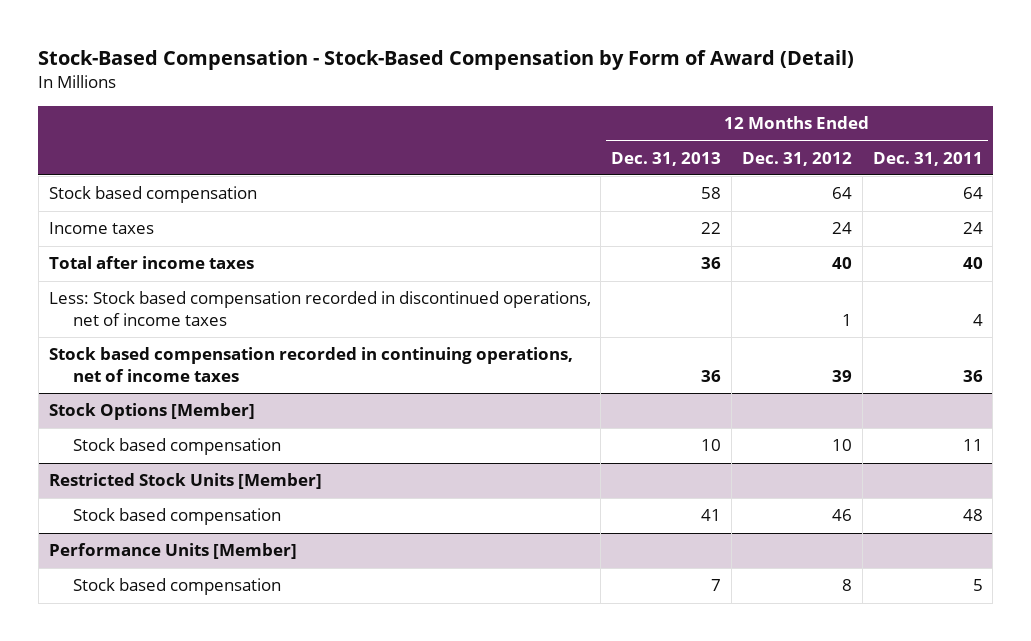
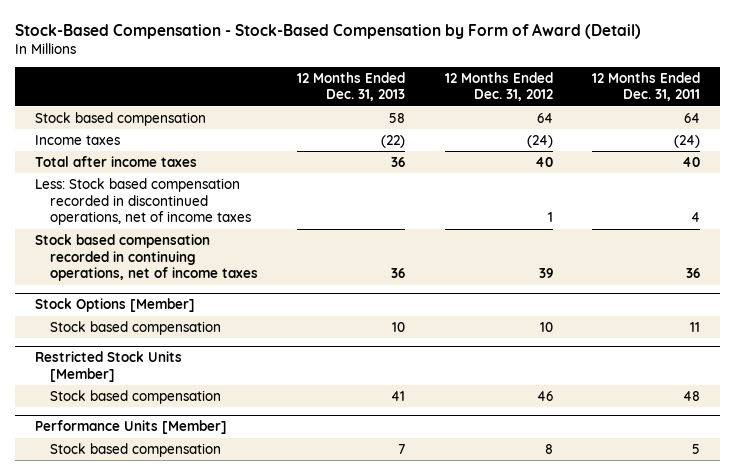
- Income taxes | 22 | 24 | 24
+ Income taxes | (22) | (24) | (24)

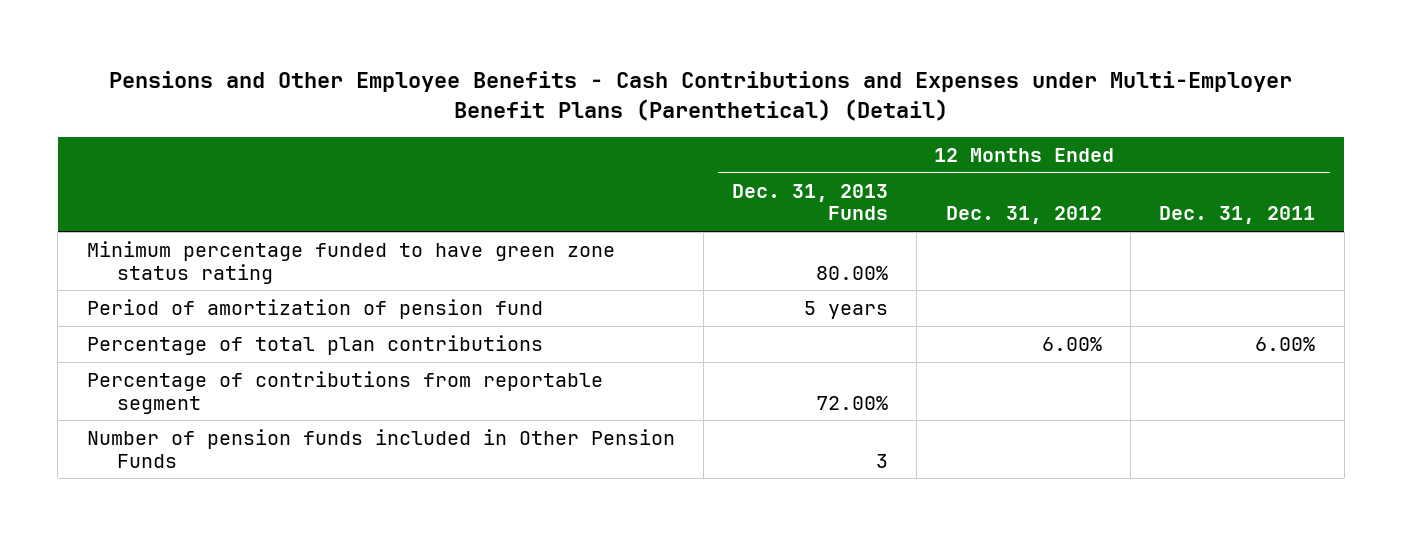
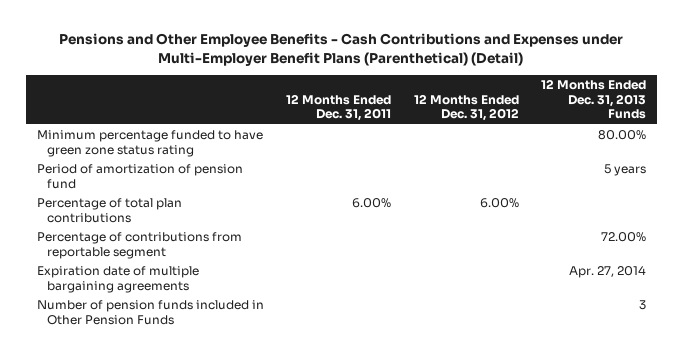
- | 12 Months Ended Dec. 31, 2013 Funds | 12 Months Ended Dec. 31, 2012 | 12 Months Ended Dec. 31, 2011
+ | 12 Months Ended Dec. 31, 2011 | 12 Months Ended Dec. 31, 2012 | 12 Months Ended Dec. 31, 2013 Funds
+ Expiration date of multiple bargaining agreements | | | Apr. 27, 2014

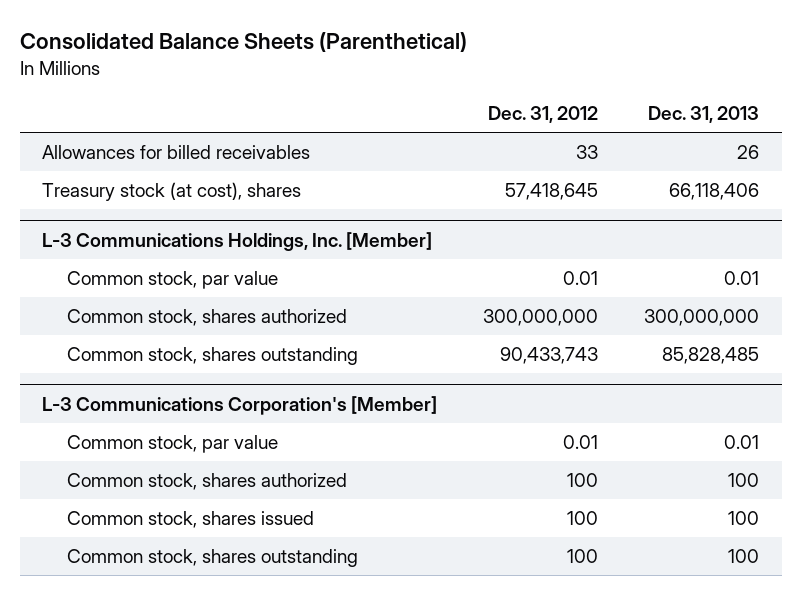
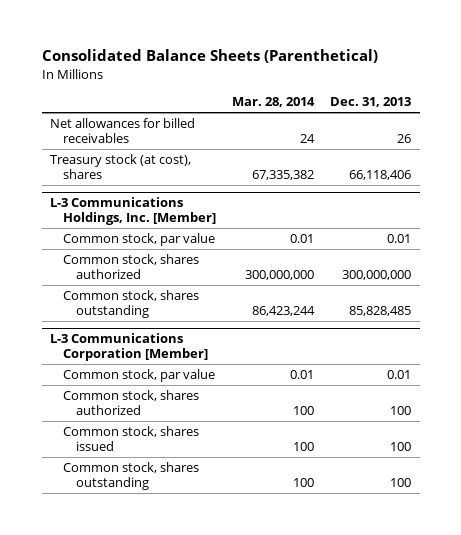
- | Dec. 31, 2012 | Dec. 31, 2013
+ | Mar. 28, 2014 | Dec. 31, 2013
- Allowances for billed receivables | 33 | 26
+ Net allowances for billed receivables | 24 | 26
- L-3 Communications Corporation's [Member]
+ L-3 Communications Corporation [Member]

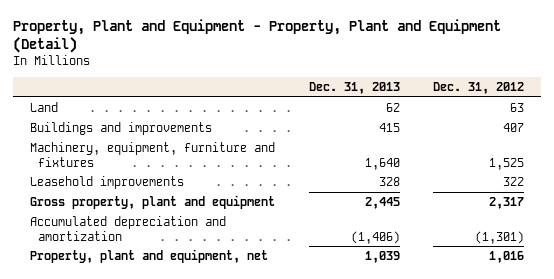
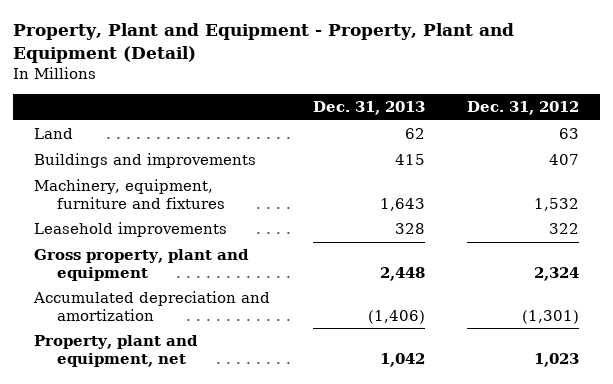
- Machinery, equipment, furniture and fixtures | 1,640 | 1,525
+ Machinery, equipment, furniture and fixtures | 1,643 | 1,532
- Gross property, plant and equipment | 2,445 | 2,317
+ Gross property, plant and equipment | 2,448 | 2,324
- Property, plant and equipment, net | 1,039 | 1,016
+ Property, plant and equipment, net | 1,042 | 1,023

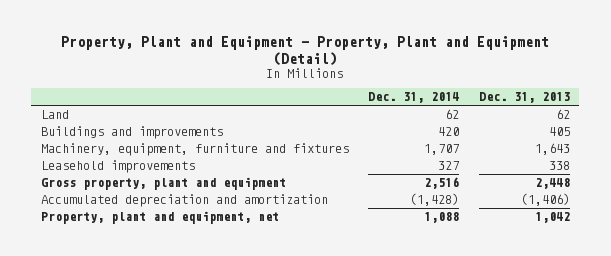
- | Dec. 31, 2013 | Dec. 31, 2012
+ | Dec. 31, 2014 | Dec. 31, 2013
- Buildings and improvements | 415 | 407
+ Buildings and improvements | 420 | 405
- Leasehold improvements | 328 | 322
+ Leasehold improvements | 327 | 338

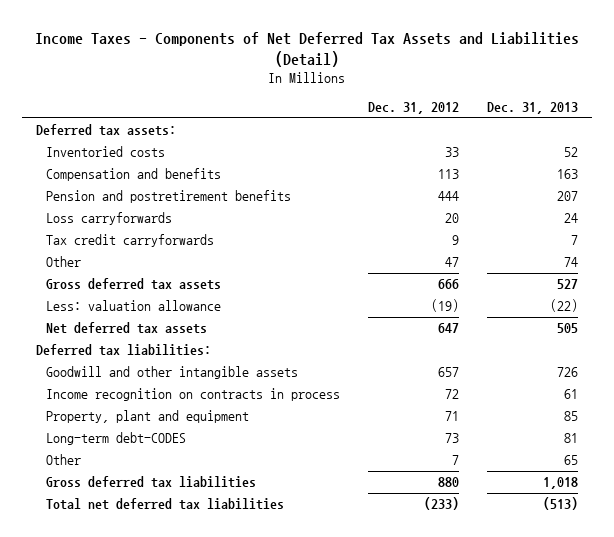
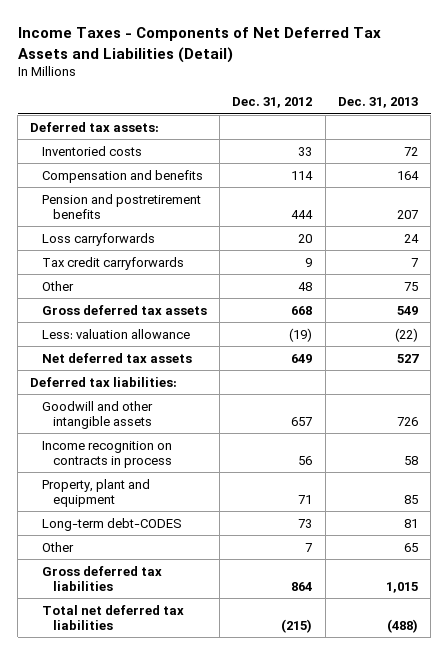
- Inventoried costs | 33 | 52
- Compensation and benefits | 113 | 163
+ Inventoried costs | 33 | 72
+ Compensation and benefits | 114 | 164
- Other | 47 | 74
- Gross deferred tax assets | 666 | 527
+ Other | 48 | 75
+ Gross deferred tax assets | 668 | 549
- Net deferred tax assets | 647 | 505
+ Net deferred tax assets | 649 | 527
- Income recognition on contracts in process | 72 | 61
+ Income recognition on contracts in process | 56 | 58
- Gross deferred tax liabilities | 880 | 1,018
- Total net deferred tax liabilities | (233) | (513)
+ Gross deferred tax liabilities | 864 | 1,015
+ Total net deferred tax liabilities | (215) | (488)

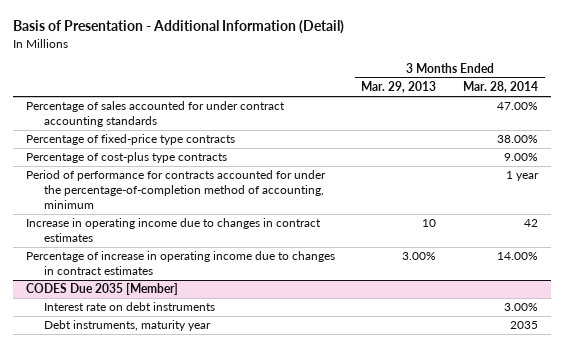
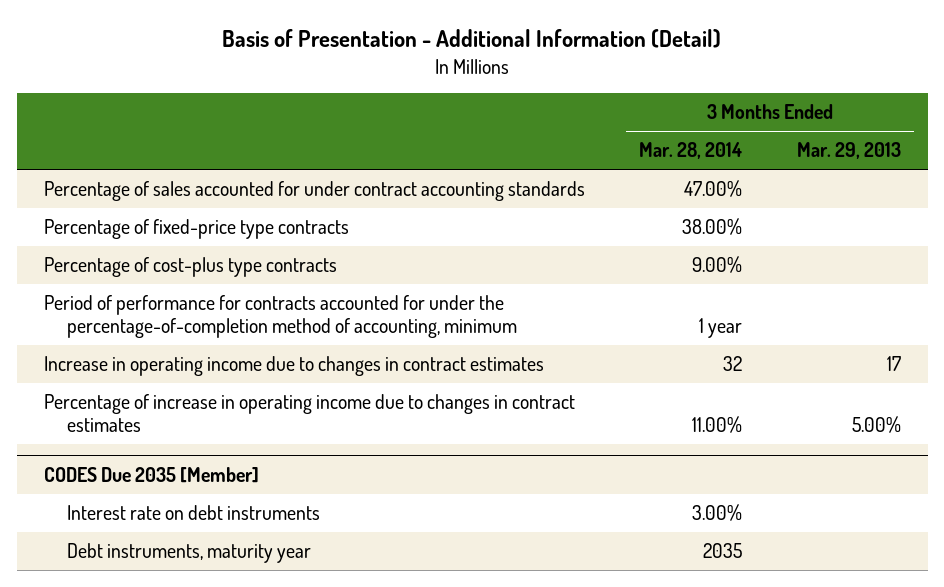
- | 3 Months Ended Mar. 29, 2013 | 3 Months Ended Mar. 28, 2014
+ | 3 Months Ended Mar. 28, 2014 | 3 Months Ended Mar. 29, 2013
- Increase in operating income due to changes in contract estimates | 10 | 42
- Percentage of increase in operating income due to changes in contract estimates | 3.00% | 14.00%
+ Increase in operating income due to changes in contract estimates | 32 | 17
+ Percentage of increase in operating income due to changes in contract estimates | 11.00% | 5.00%

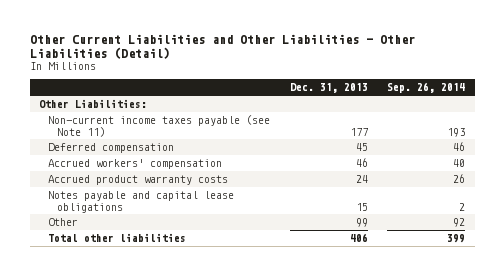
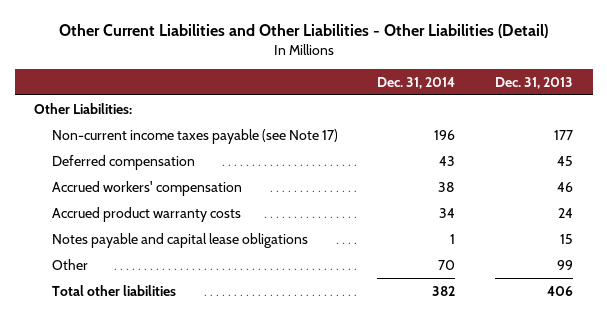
- | Dec. 31, 2013 | Sep. 26, 2014
+ | Dec. 31, 2014 | Dec. 31, 2013
- Non-current income taxes payable (see Note 11) | 177 | 193
+ Non-current income taxes payable (see Note 17) | 196 | 177

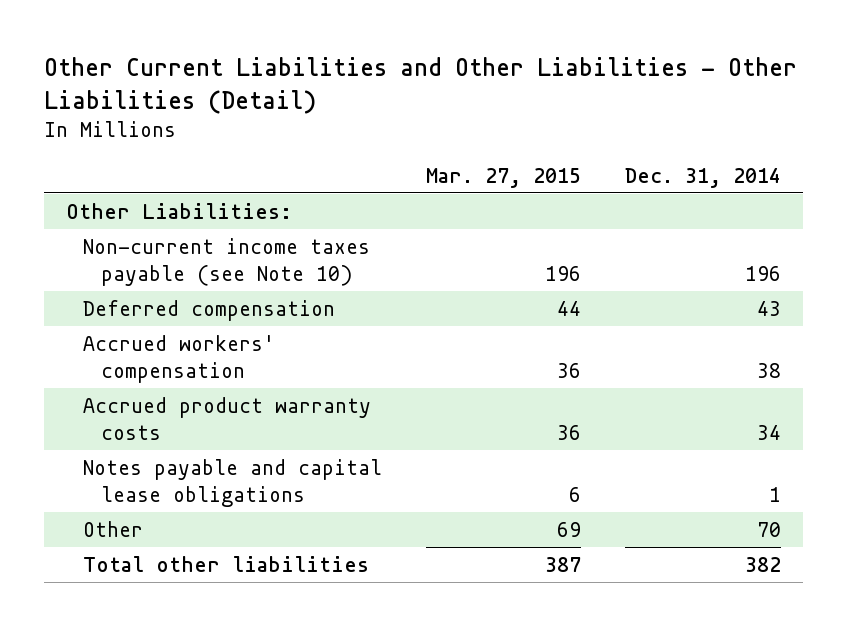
- | Dec. 31, 2014 | Dec. 31, 2013
+ | Mar. 27, 2015 | Dec. 31, 2014
- Non-current income taxes payable (see Note 17) | 196 | 177
+ Non-current income taxes payable (see Note 10) | 196 | 196

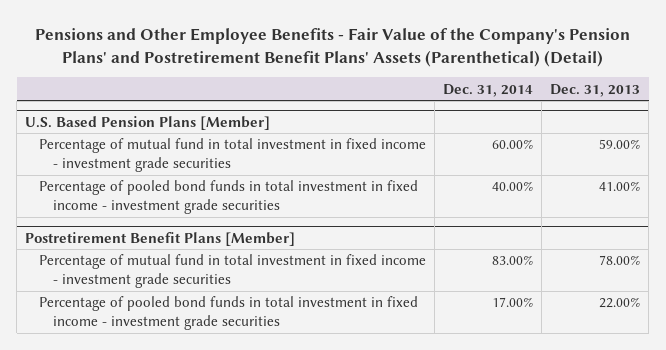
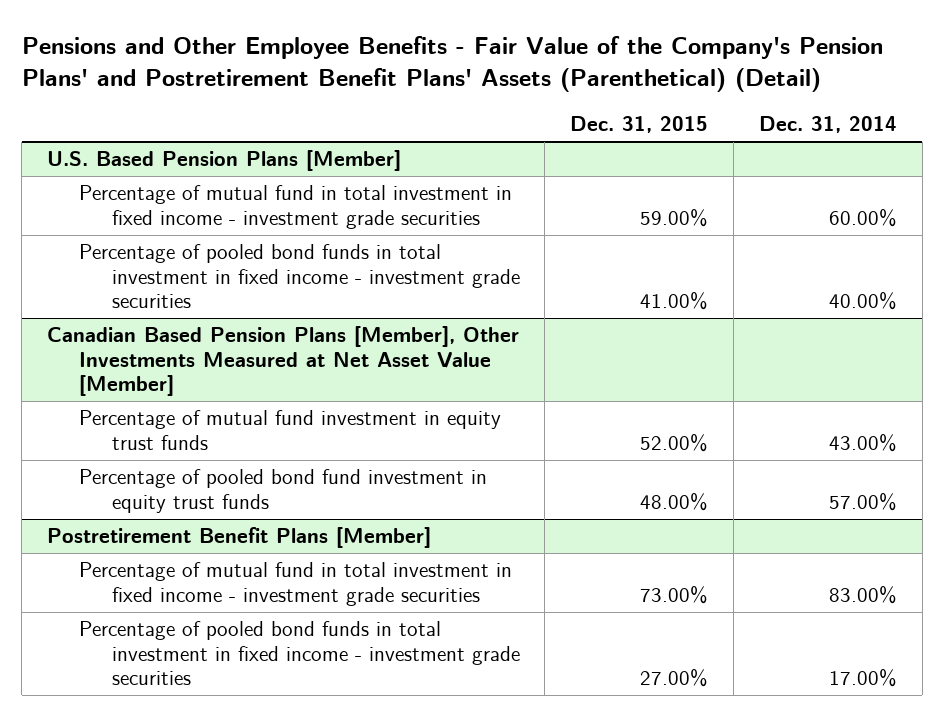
- | Dec. 31, 2014 | Dec. 31, 2013
+ | Dec. 31, 2015 | Dec. 31, 2014
+ Canadian Based Pension Plans [Member], Other Investments Measured at Net Asset Value [Member]
+ Percentage of mutual fund investment in equity trust funds | 52.00% | 43.00%
+ Percentage of pooled bond fund investment in equity trust funds | 48.00% | 57.00%

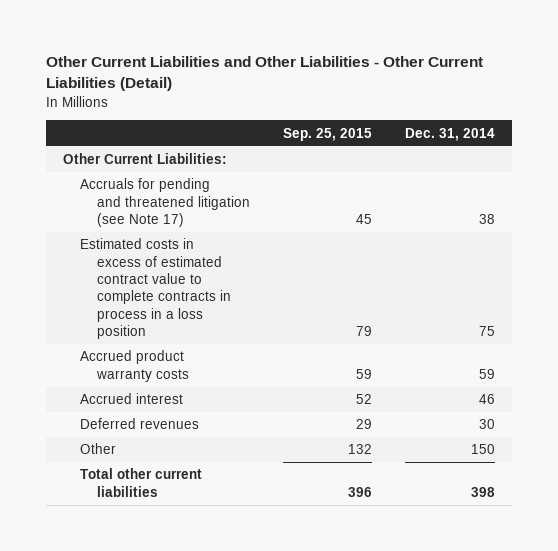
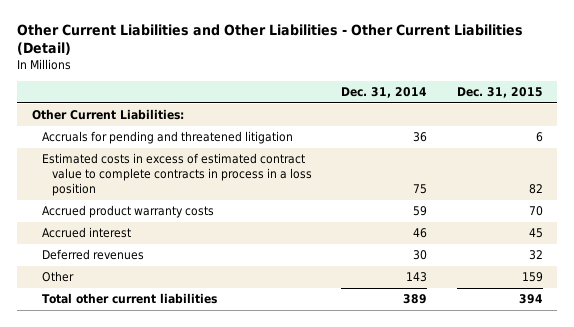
- | Sep. 25, 2015 | Dec. 31, 2014
+ | Dec. 31, 2014 | Dec. 31, 2015
- Accruals for pending and threatened litigation (see Note 17) | 45 | 38
+ Accruals for pending and threatened litigation | 36 | 6
- Other | 132 | 150
- Total other current liabilities | 396 | 398
+ Other | 143 | 159
+ Total other current liabilities | 389 | 394

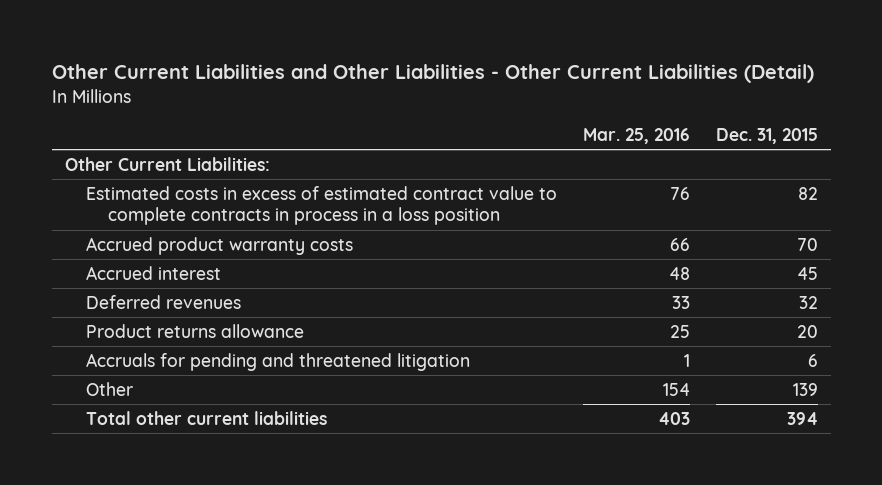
- | Dec. 31, 2014 | Dec. 31, 2015
+ | Mar. 25, 2016 | Dec. 31, 2015
- Other | 143 | 159
+ Product returns allowance | 25 | 20
moved down: Accruals for pending and threatened litigation | 1 | 6
+ Other | 154 | 139

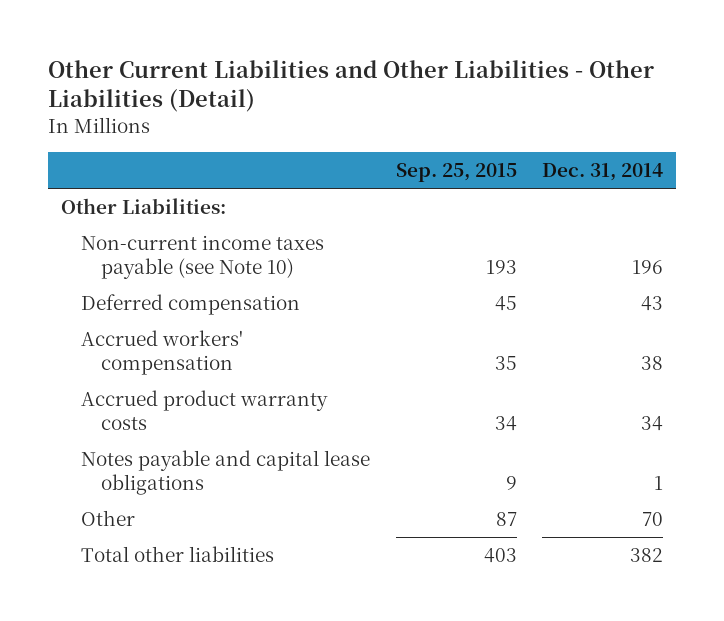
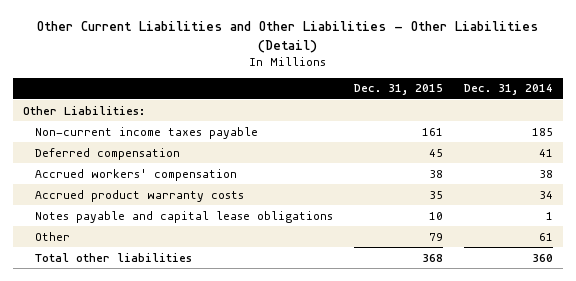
- | Sep. 25, 2015 | Dec. 31, 2014
+ | Dec. 31, 2015 | Dec. 31, 2014
- Non-current income taxes payable (see Note 10) | 193 | 196
- Deferred compensation | 45 | 43
+ Non-current income taxes payable | 161 | 185
+ Deferred compensation | 45 | 41
- Other | 87 | 70
- Total other liabilities | 403 | 382
+ Other | 79 | 61
+ Total other liabilities | 368 | 360

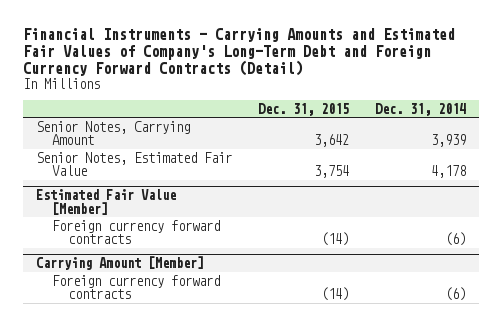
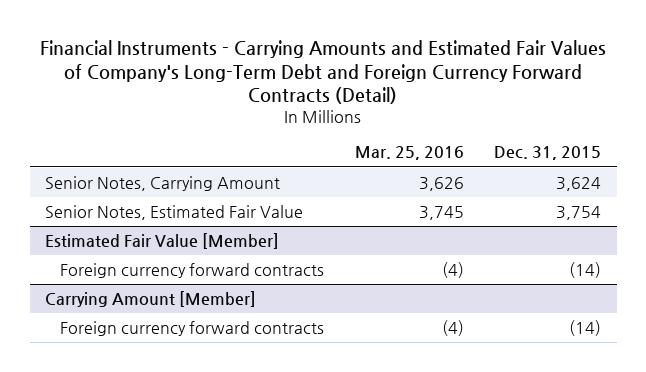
- | Dec. 31, 2015 | Dec. 31, 2014
+ | Mar. 25, 2016 | Dec. 31, 2015
- Senior Notes, Carrying Amount | 3,642 | 3,939
+ Senior Notes, Carrying Amount | 3,626 | 3,624

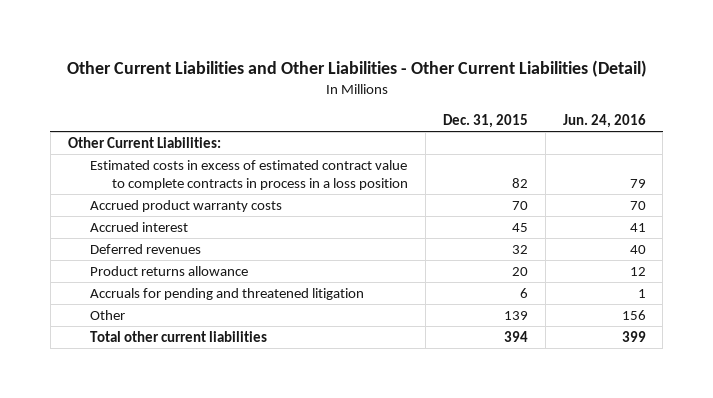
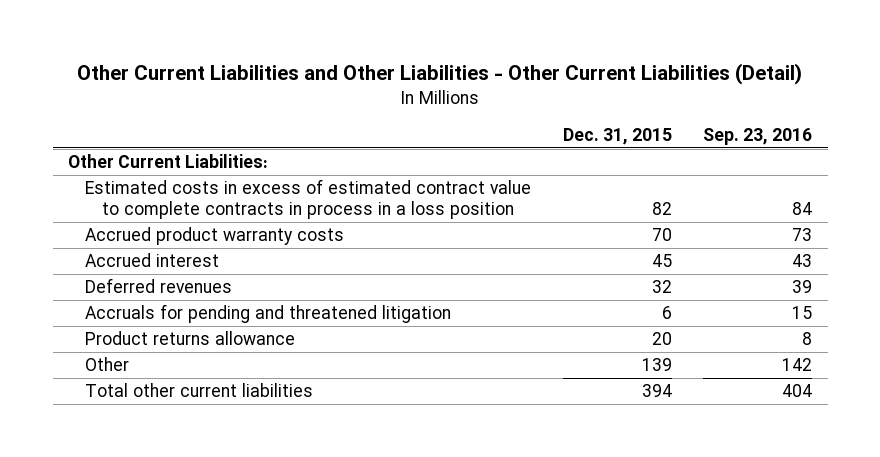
- | Dec. 31, 2015 | Jun. 24, 2016
+ | Dec. 31, 2015 | Sep. 23, 2016
moved down: Product returns allowance | 20 | 8

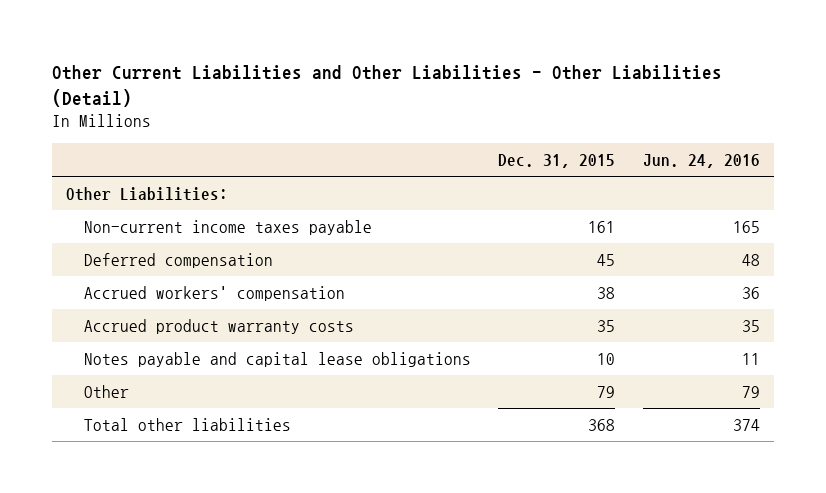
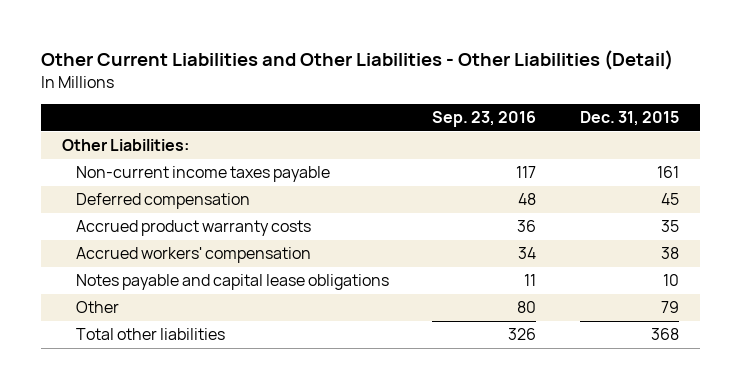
- | Dec. 31, 2015 | Jun. 24, 2016
+ | Sep. 23, 2016 | Dec. 31, 2015
moved down: Accrued workers' compensation | 34 | 38

